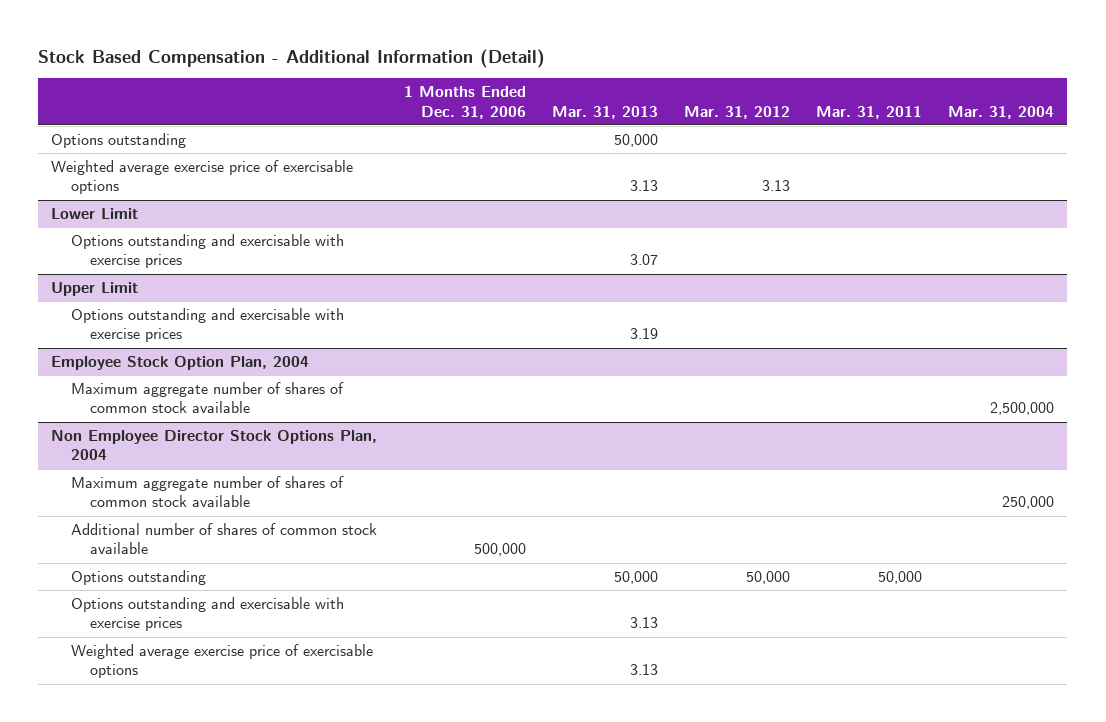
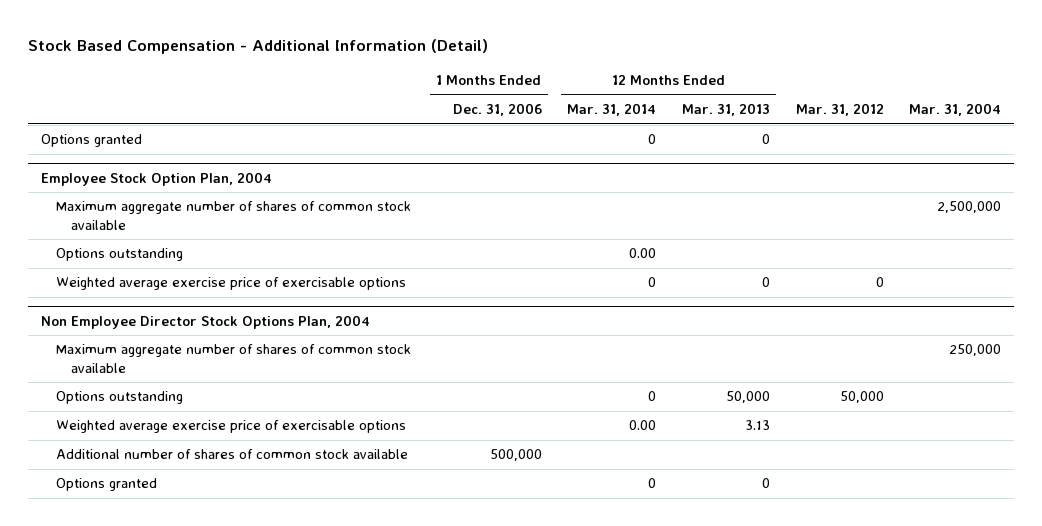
- | 1 Months Ended Dec. 31, 2006 | Mar. 31, 2013 | Mar. 31, 2012 | Mar. 31, 2011 | Mar. 31, 2004
+ | 1 Months Ended Dec. 31, 2006 | 12 Months Ended Mar. 31, 2014 | 12 Months Ended Mar. 31, 2013 | Mar. 31, 2012 | Mar. 31, 2004
- Options outstanding | | 50,000 | | |
- Weighted average exercise price of exercisable options | | 3.13 | 3.13 | |
- Lower Limit
- Options outstanding and exercisable with exercise prices | | 3.07 | | |
- Upper Limit
- Options outstanding and exercisable with exercise prices | | 3.19 | | |
+ Options granted | | 0 | 0 | |
@ Employee Stock Option Plan, 2004
+ Options outstanding | | 0.00 | | |
+ Weighted average exercise price of exercisable options | | 0 | 0 | 0 |
@ Non Employee Director Stock Options Plan, 2004
- Options outstanding and exercisable with exercise prices | | 3.13 | | |
moved down: Additional number of shares of common stock available | 500,000 | | | |
+ Options granted | | 0 | 0 | |

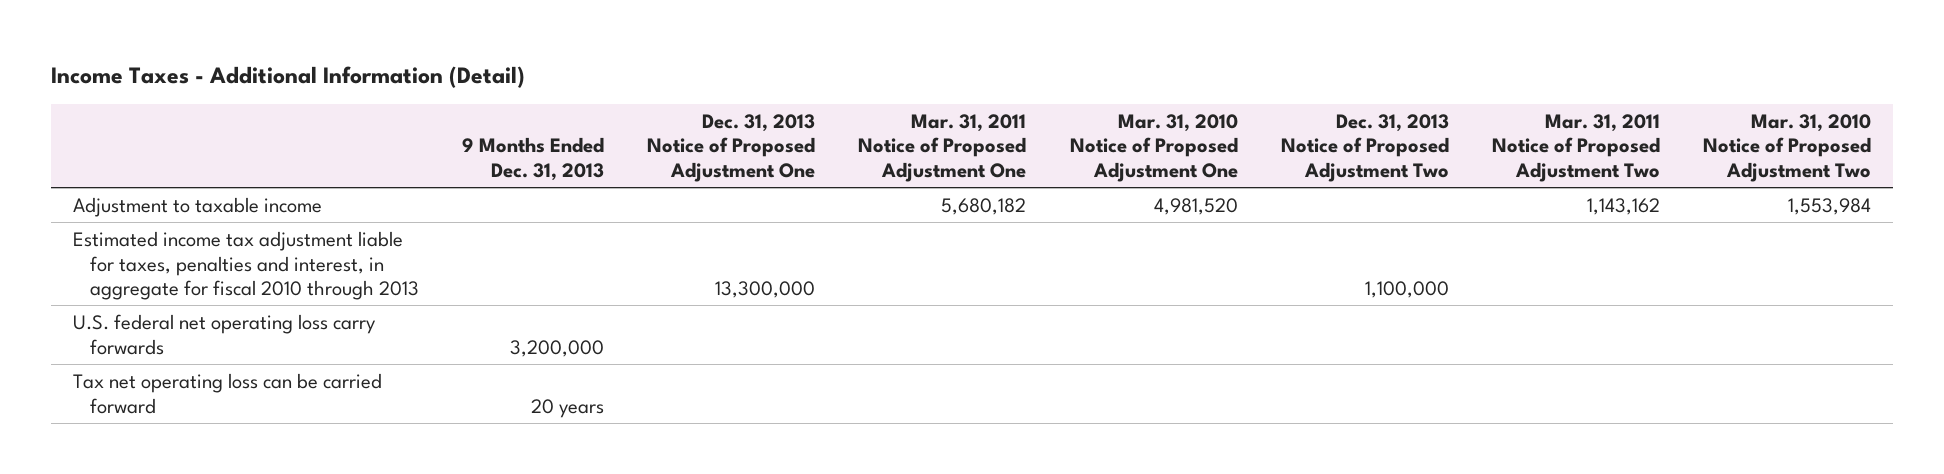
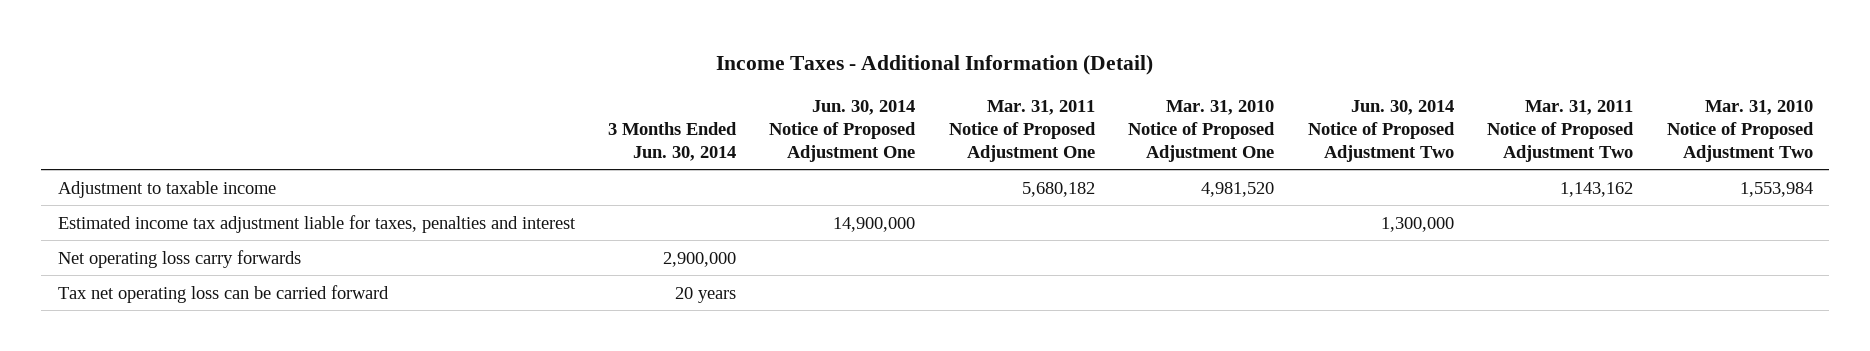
- | 9 Months Ended Dec. 31, 2013 | Dec. 31, 2013 Notice of Proposed Adjustment One | Mar. 31, 2011 Notice of Proposed Adjustment One | Mar. 31, 2010 Notice of Proposed Adjustment One | Dec. 31, 2013 Notice of Proposed Adjustment Two | Mar. 31, 2011 Notice of Proposed Adjustment Two | Mar. 31, 2010 Notice of Proposed Adjustment Two
+ | 3 Months Ended Jun. 30, 2014 | Jun. 30, 2014 Notice of Proposed Adjustment One | Mar. 31, 2011 Notice of Proposed Adjustment One | Mar. 31, 2010 Notice of Proposed Adjustment One | Jun. 30, 2014 Notice of Proposed Adjustment Two | Mar. 31, 2011 Notice of Proposed Adjustment Two | Mar. 31, 2010 Notice of Proposed Adjustment Two
- Estimated income tax adjustment liable for taxes, penalties and interest, in aggregate for fiscal 2010 through 2013 | | 13,300,000 | | | 1,100,000 | |
- U.S. federal net operating loss carry forwards | 3,200,000 | | | | | |
+ Estimated income tax adjustment liable for taxes, penalties and interest | | 14,900,000 | | | 1,300,000 | |
+ Net operating loss carry forwards | 2,900,000 | | | | | |

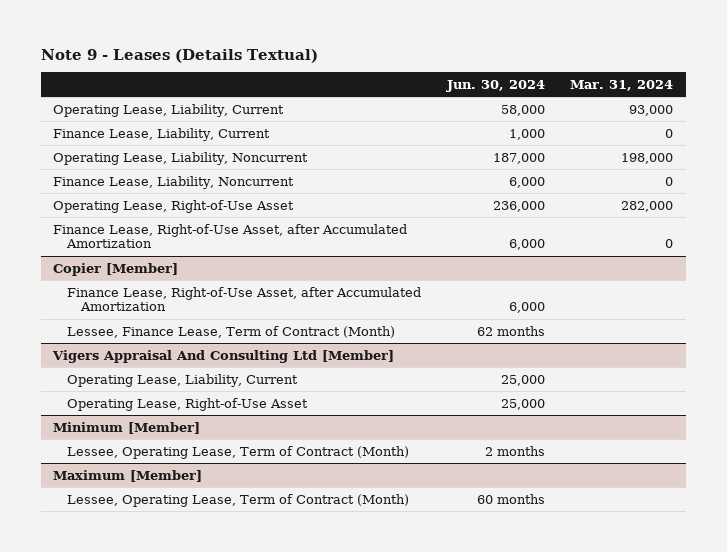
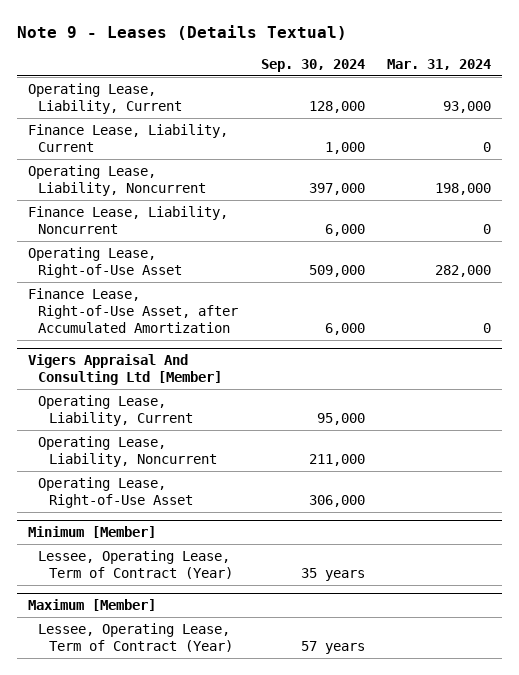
- | Jun. 30, 2024 | Mar. 31, 2024
+ | Sep. 30, 2024 | Mar. 31, 2024
- Copier [Member]
- Finance Lease, Right-of-Use Asset, after Accumulated Amortization | 6,000 |
- Lessee, Finance Lease, Term of Contract (Month) | 62 months |
@ Vigers Appraisal And Consulting Ltd [Member]
+ Operating Lease, Liability, Noncurrent | 211,000 |
@ Minimum [Member]
- Lessee, Operating Lease, Term of Contract (Month) | 2 months |
+ Lessee, Operating Lease, Term of Contract (Year) | 35 years |
@ Maximum [Member]
- Lessee, Operating Lease, Term of Contract (Month) | 60 months |
+ Lessee, Operating Lease, Term of Contract (Year) | 57 years |

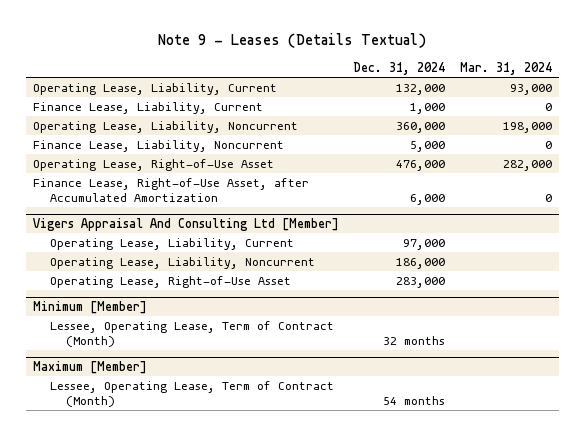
- | Sep. 30, 2024 | Mar. 31, 2024
+ | Dec. 31, 2024 | Mar. 31, 2024
@ Minimum [Member]
- Lessee, Operating Lease, Term of Contract (Year) | 35 years |
+ Lessee, Operating Lease, Term of Contract (Month) | 32 months |
@ Maximum [Member]
- Lessee, Operating Lease, Term of Contract (Year) | 57 years |
+ Lessee, Operating Lease, Term of Contract (Month) | 54 months |

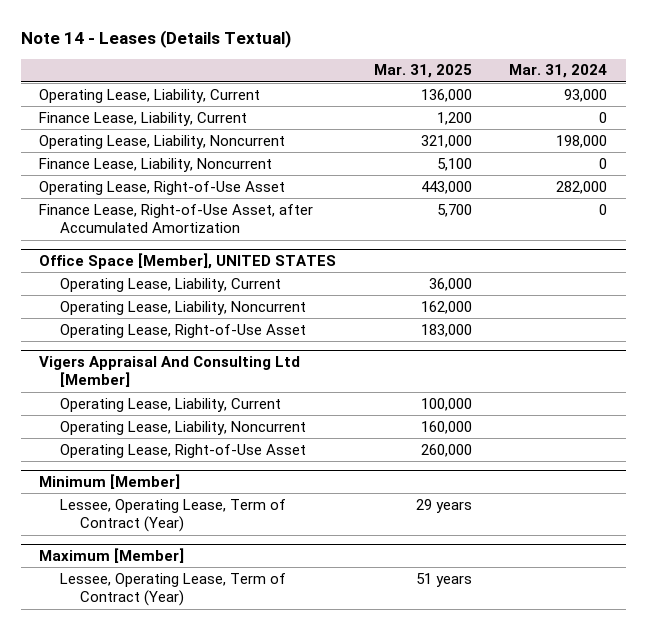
- Note 9 - Leases (Details Textual)
+ Note 14 - Leases (Details Textual)
- | Dec. 31, 2024 | Mar. 31, 2024
+ | Mar. 31, 2025 | Mar. 31, 2024
+ Office Space [Member], UNITED STATES
+ Operating Lease, Liability, Current | 36,000 |
+ Operating Lease, Liability, Noncurrent | 162,000 |
+ Operating Lease, Right-of-Use Asset | 183,000 |
@ Minimum [Member]
- Lessee, Operating Lease, Term of Contract (Month) | 32 months |
+ Lessee, Operating Lease, Term of Contract (Year) | 29 years |
@ Maximum [Member]
- Lessee, Operating Lease, Term of Contract (Month) | 54 months |
+ Lessee, Operating Lease, Term of Contract (Year) | 51 years |

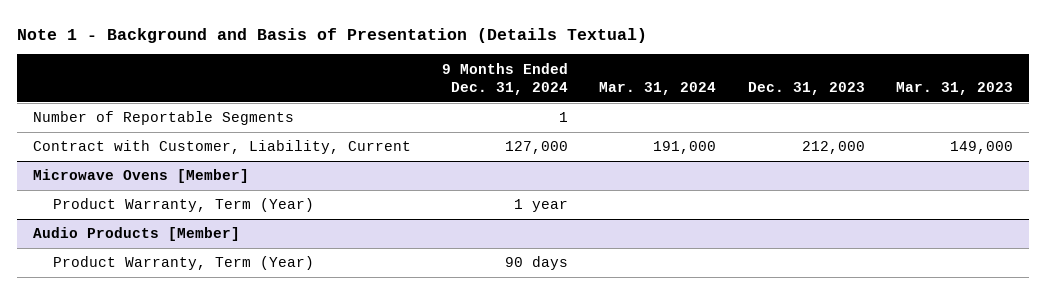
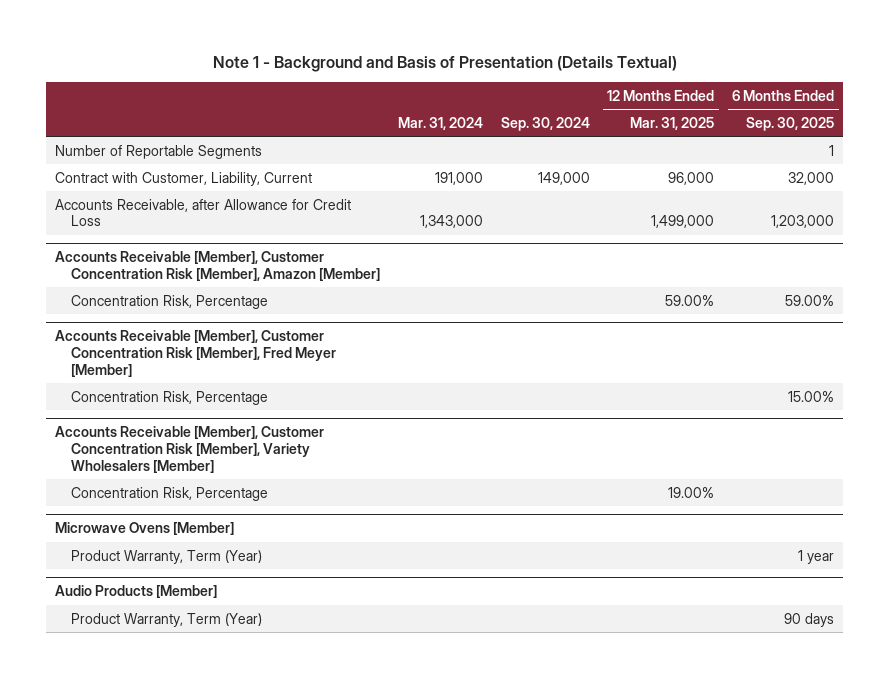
- | 9 Months Ended Dec. 31, 2024 | Mar. 31, 2024 | Dec. 31, 2023 | Mar. 31, 2023
+ | Mar. 31, 2024 | Sep. 30, 2024 | 12 Months Ended Mar. 31, 2025 | 6 Months Ended Sep. 30, 2025
+ Accounts Receivable, after Allowance for Credit Loss | 1,343,000 | | 1,499,000 | 1,203,000
+ Accounts Receivable [Member], Customer Concentration Risk [Member], Amazon [Member]
+ Concentration Risk, Percentage | | | 59.00% | 59.00%
+ Accounts Receivable [Member], Customer Concentration Risk [Member], Fred Meyer [Member]
+ Concentration Risk, Percentage | | | | 15.00%
+ Accounts Receivable [Member], Customer Concentration Risk [Member], Variety Wholesalers [Member]
+ Concentration Risk, Percentage | | | 19.00% |

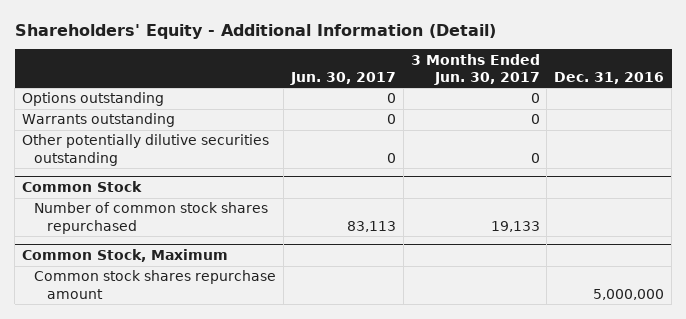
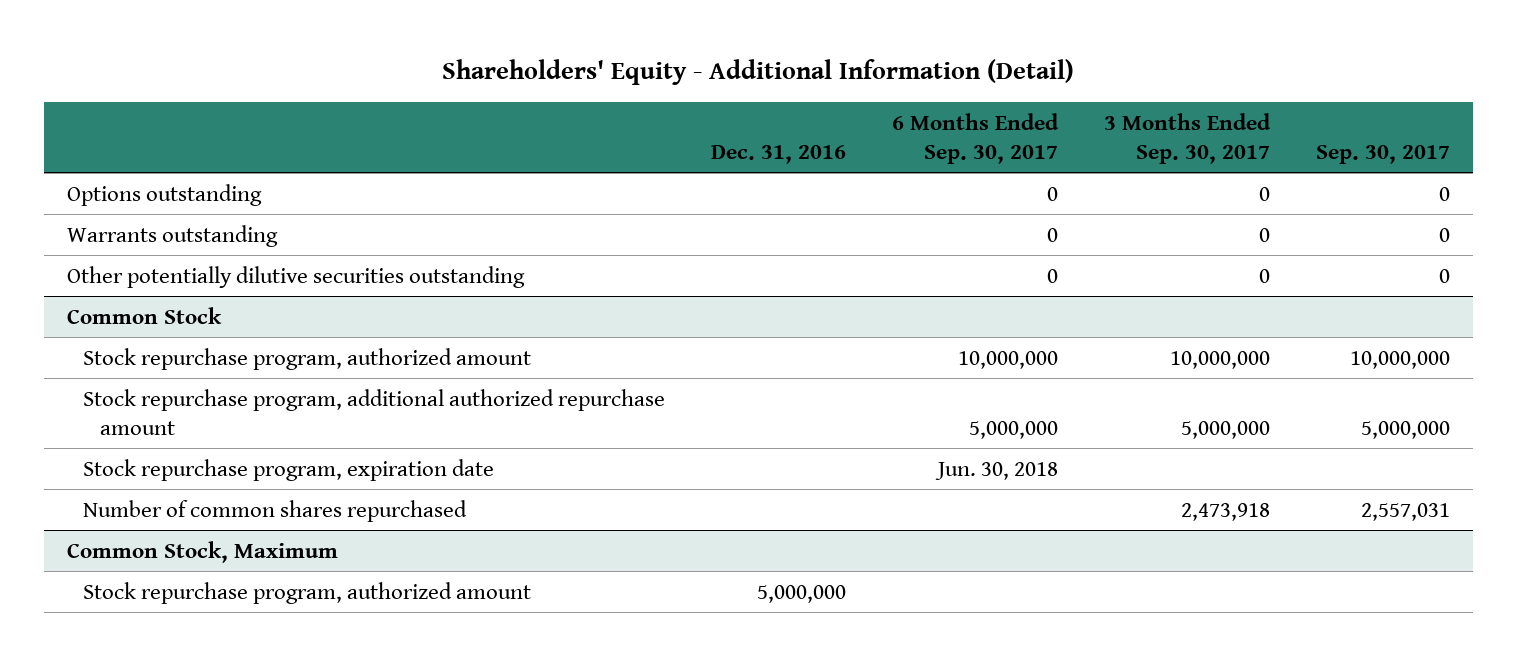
- | Jun. 30, 2017 | 3 Months Ended Jun. 30, 2017 | Dec. 31, 2016
+ | Dec. 31, 2016 | 6 Months Ended Sep. 30, 2017 | 3 Months Ended Sep. 30, 2017 | Sep. 30, 2017
@ Common Stock
- Number of common stock shares repurchased | 83,113 | 19,133 |
+ Stock repurchase program, authorized amount | | 10,000,000 | 10,000,000 | 10,000,000
+ Stock repurchase program, additional authorized repurchase amount | | 5,000,000 | 5,000,000 | 5,000,000
+ Stock repurchase program, expiration date | | Jun. 30, 2018 | |
+ Number of common shares repurchased | | | 2,473,918 | 2,557,031
@ Common Stock, Maximum
- Common stock shares repurchase amount | | | 5,000,000
+ Stock repurchase program, authorized amount | 5,000,000 | | |

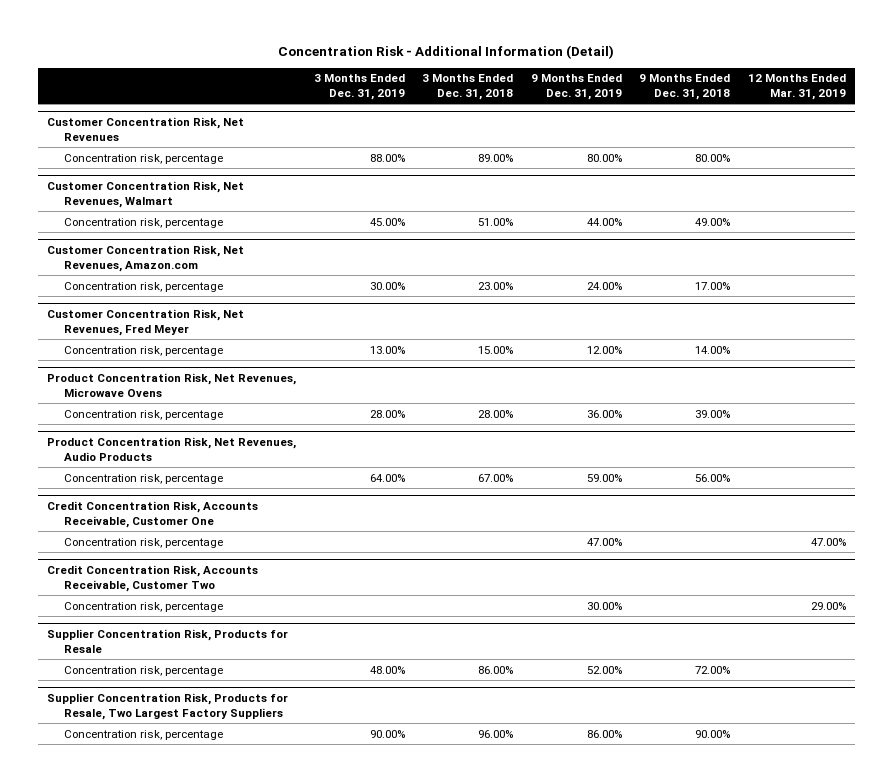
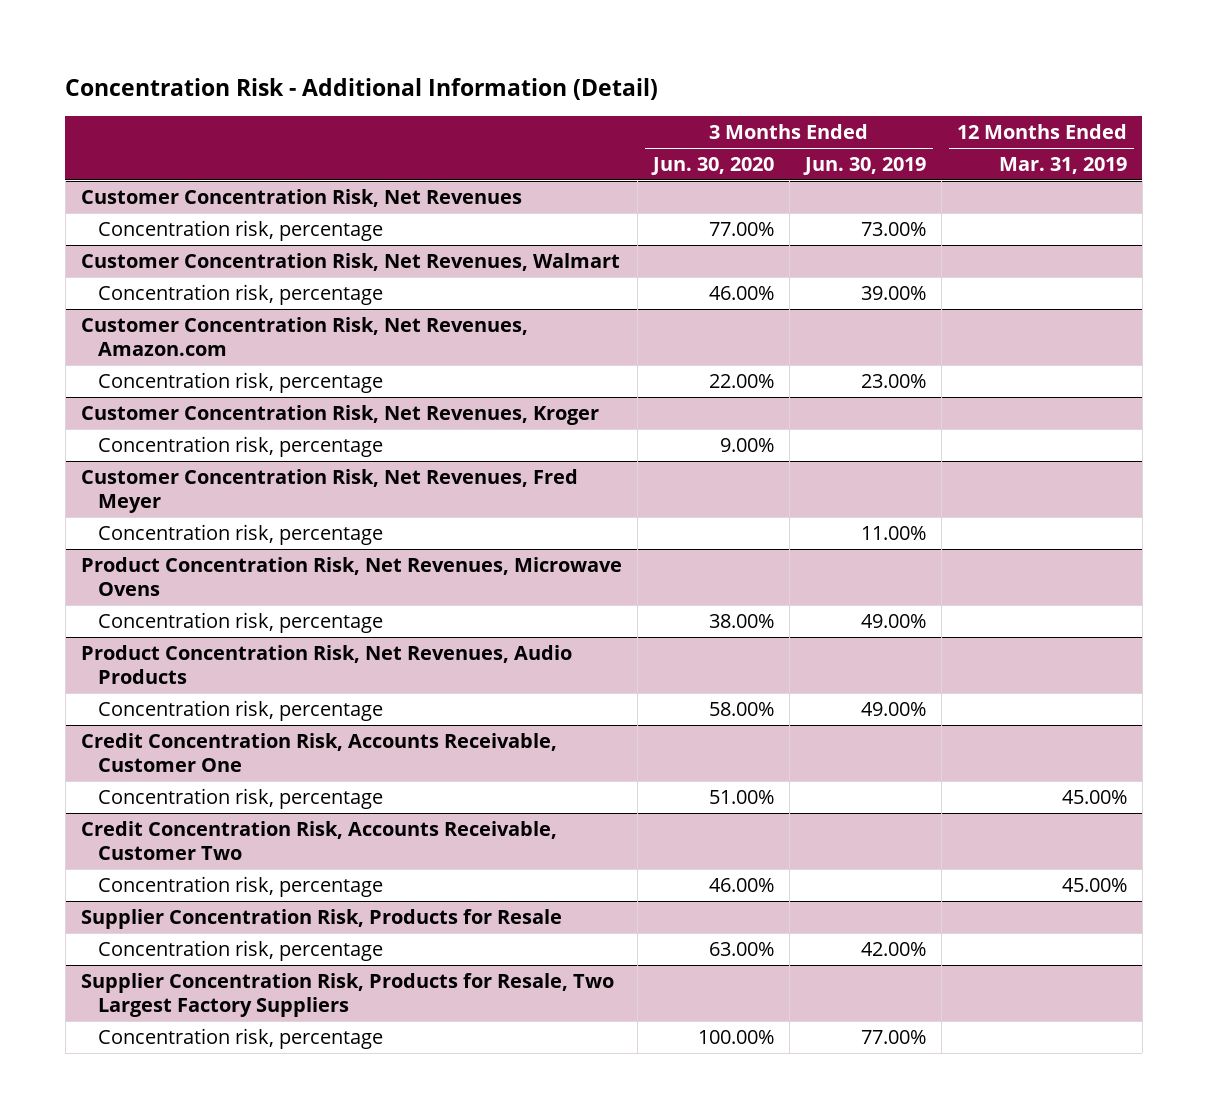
- | 3 Months Ended Dec. 31, 2019 | 3 Months Ended Dec. 31, 2018 | 9 Months Ended Dec. 31, 2019 | 9 Months Ended Dec. 31, 2018 | 12 Months Ended Mar. 31, 2019
+ | 3 Months Ended Jun. 30, 2020 | 3 Months Ended Jun. 30, 2019 | 12 Months Ended Mar. 31, 2019
+ Customer Concentration Risk, Net Revenues, Kroger
+ Concentration risk, percentage | 9.00% | |
@ Credit Concentration Risk, Accounts Receivable, Customer One
- Concentration risk, percentage | | | 47.00% | | 47.00%
+ Concentration risk, percentage | 51.00% | | 45.00%
@ Credit Concentration Risk, Accounts Receivable, Customer Two
- Concentration risk, percentage | | | 30.00% | | 29.00%
+ Concentration risk, percentage | 46.00% | | 45.00%

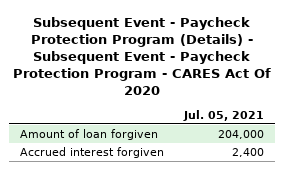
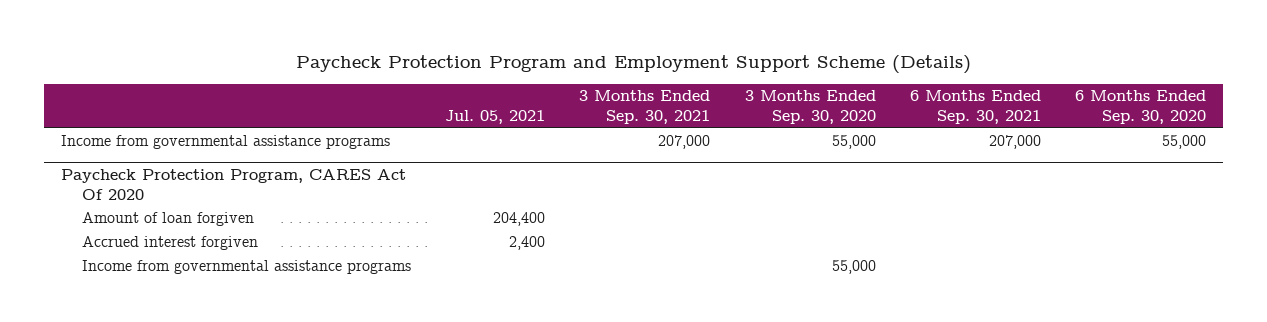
- Subsequent Event - Paycheck Protection Program (Details) - Subsequent Event - Paycheck Protection Program - CARES Act Of 2020
+ Paycheck Protection Program and Employment Support Scheme (Details)
- | Jul. 05, 2021
+ | Jul. 05, 2021 | 3 Months Ended Sep. 30, 2021 | 3 Months Ended Sep. 30, 2020 | 6 Months Ended Sep. 30, 2021 | 6 Months Ended Sep. 30, 2020
- Amount of loan forgiven | 204,000
- Accrued interest forgiven | 2,400
+ Income from governmental assistance programs | | 207,000 | 55,000 | 207,000 | 55,000
+ Paycheck Protection Program, CARES Act Of 2020
+ Amount of loan forgiven | 204,400 | | | |
+ Accrued interest forgiven | 2,400 | | | |
+ Income from governmental assistance programs | | | 55,000 | |

